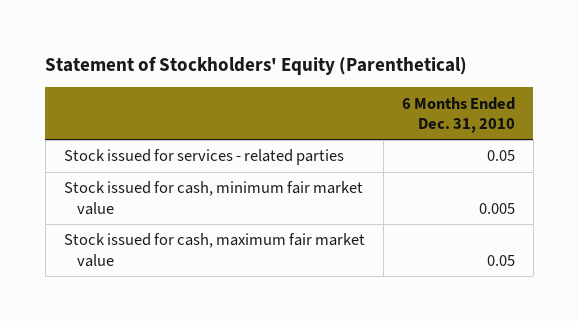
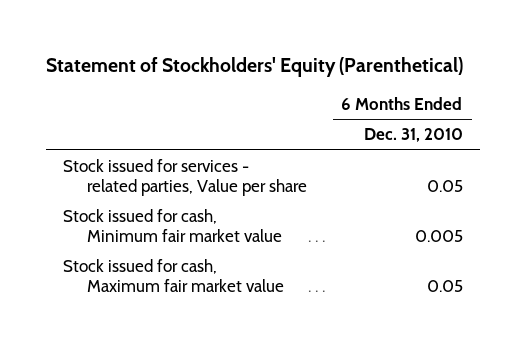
- Stock issued for services - related parties | 0.05
- Stock issued for cash, minimum fair market value | 0.005
- Stock issued for cash, maximum fair market value | 0.05
+ Stock issued for services - related parties, Value per share | 0.05
+ Stock issued for cash, Minimum fair market value | 0.005
+ Stock issued for cash, Maximum fair market value | 0.05

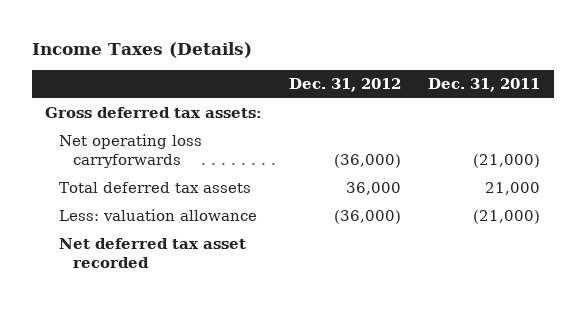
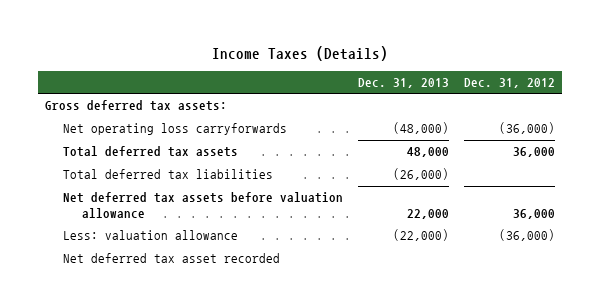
- | Dec. 31, 2012 | Dec. 31, 2011
+ | Dec. 31, 2013 | Dec. 31, 2012
+ Total deferred tax liabilities | (26,000) |
+ Net deferred tax assets before valuation allowance | 22,000 | 36,000

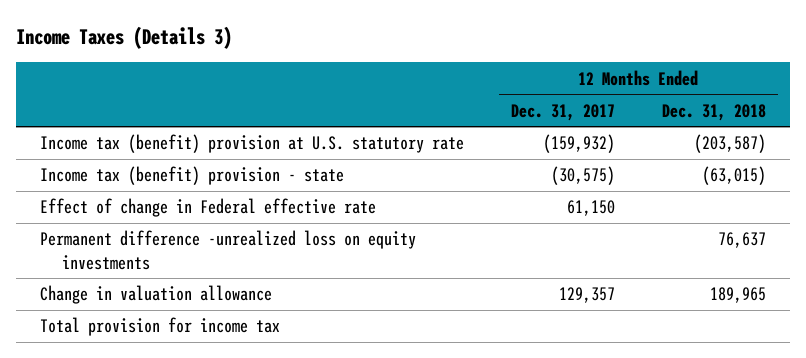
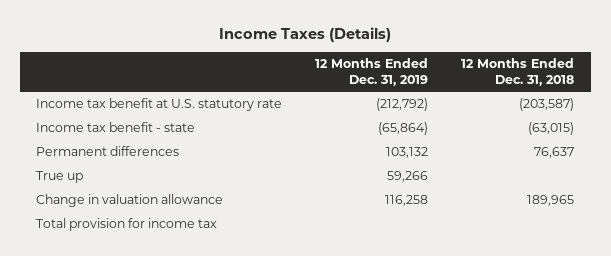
- Income Taxes (Details 3)
+ Income Taxes (Details)
- | 12 Months Ended Dec. 31, 2017 | 12 Months Ended Dec. 31, 2018
+ | 12 Months Ended Dec. 31, 2019 | 12 Months Ended Dec. 31, 2018
- Income tax (benefit) provision at U.S. statutory rate | (159,932) | (203,587)
- Income tax (benefit) provision - state | (30,575) | (63,015)
- Effect of change in Federal effective rate | 61,150 |
- Permanent difference -unrealized loss on equity investments | | 76,637
+ Income tax benefit at U.S. statutory rate | (212,792) | (203,587)
+ Income tax benefit - state | (65,864) | (63,015)
+ Permanent differences | 103,132 | 76,637
+ True up | 59,266 |

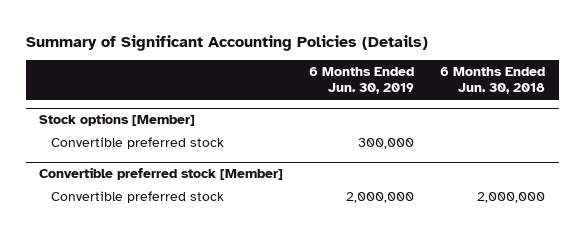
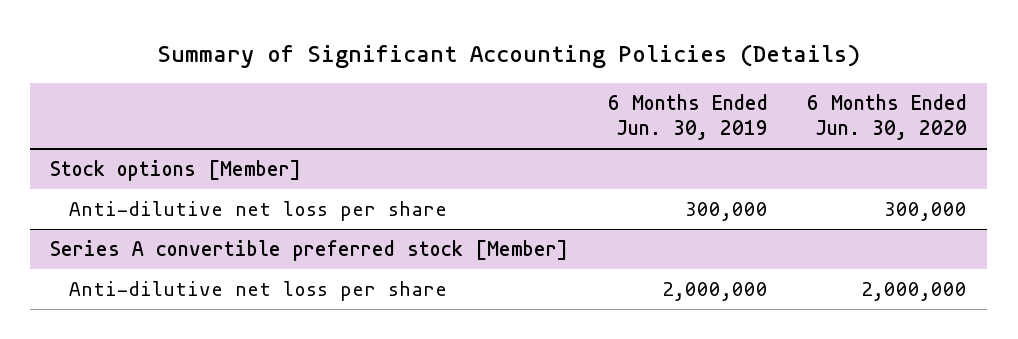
- | 6 Months Ended Jun. 30, 2019 | 6 Months Ended Jun. 30, 2018
+ | 6 Months Ended Jun. 30, 2019 | 6 Months Ended Jun. 30, 2020
@ Stock options [Member]
- Convertible preferred stock | 300,000 |
- Convertible preferred stock [Member]
- Convertible preferred stock | 2,000,000 | 2,000,000
@ Stock options [Member]
+ Anti-dilutive net loss per share | 300,000 | 300,000
+ Series A convertible preferred stock [Member]
+ Anti-dilutive net loss per share | 2,000,000 | 2,000,000

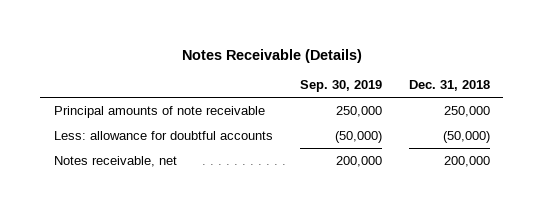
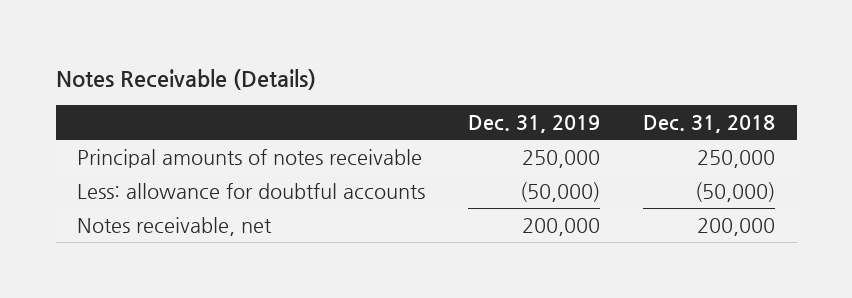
- | Sep. 30, 2019 | Dec. 31, 2018
+ | Dec. 31, 2019 | Dec. 31, 2018
- Principal amounts of note receivable | 250,000 | 250,000
+ Principal amounts of notes receivable | 250,000 | 250,000

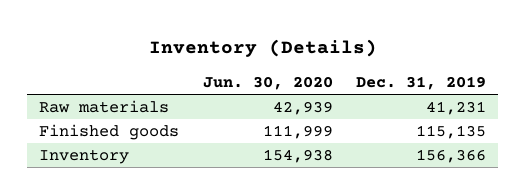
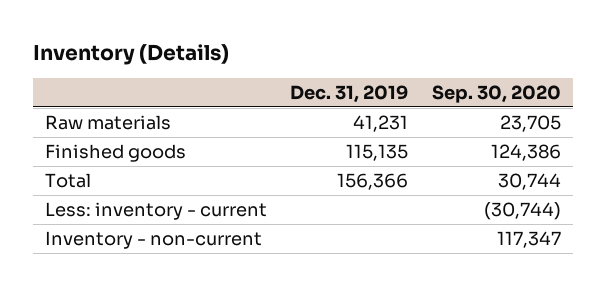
- | Jun. 30, 2020 | Dec. 31, 2019
+ | Dec. 31, 2019 | Sep. 30, 2020
- Inventory | 154,938 | 156,366
+ Total | 156,366 | 30,744
+ Less: inventory - current | | (30,744)
+ Inventory - non-current | | 117,347

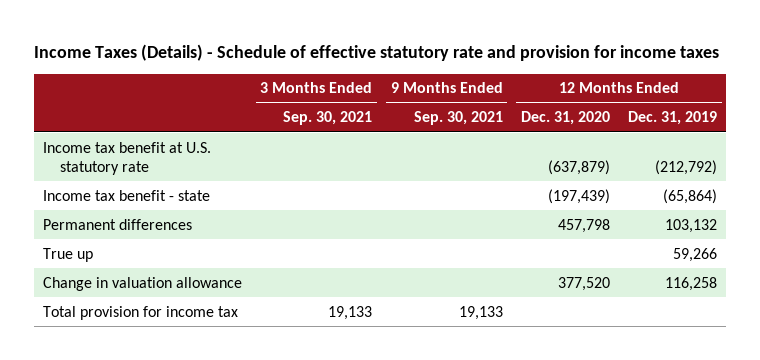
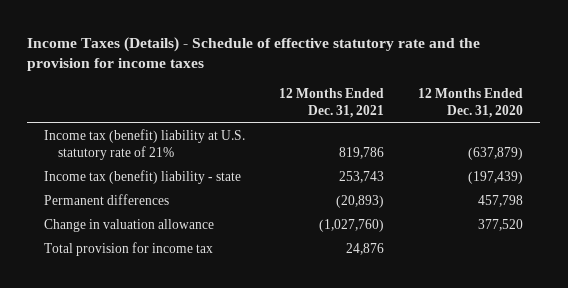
- Income Taxes (Details) - Schedule of effective statutory rate and provision for income taxes
+ Income Taxes (Details) - Schedule of effective statutory rate and the provision for income taxes
- | 3 Months Ended Sep. 30, 2021 | 9 Months Ended Sep. 30, 2021 | 12 Months Ended Dec. 31, 2020 | 12 Months Ended Dec. 31, 2019
+ | 12 Months Ended Dec. 31, 2021 | 12 Months Ended Dec. 31, 2020
- Income tax benefit at U.S. statutory rate | | | (637,879) | (212,792)
- Income tax benefit - state | | | (197,439) | (65,864)
+ Income tax (benefit) liability at U.S. statutory rate of 21% | 819,786 | (637,879)
+ Income tax (benefit) liability - state | 253,743 | (197,439)
- True up | | | | 59,266

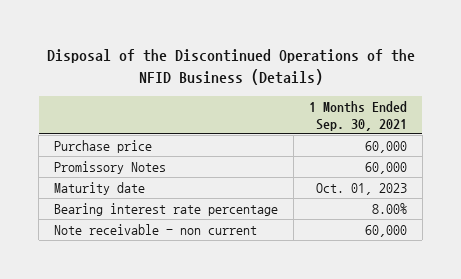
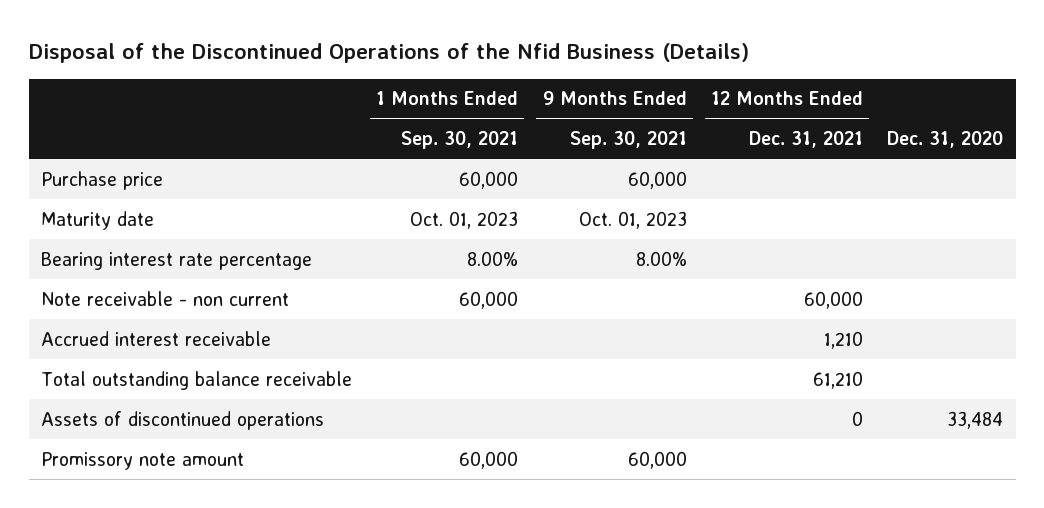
- Disposal of the Discontinued Operations of the NFID Business (Details)
+ Disposal of the Discontinued Operations of the Nfid Business (Details)
- | 1 Months Ended Sep. 30, 2021
+ | 1 Months Ended Sep. 30, 2021 | 9 Months Ended Sep. 30, 2021 | 12 Months Ended Dec. 31, 2021 | Dec. 31, 2020
- Promissory Notes | 60,000
+ Accrued interest receivable | | | 1,210 |
+ Total outstanding balance receivable | | | 61,210 |
+ Assets of discontinued operations | | | 0 | 33,484
+ Promissory note amount | 60,000 | 60,000 | |

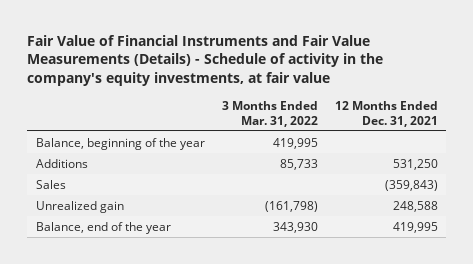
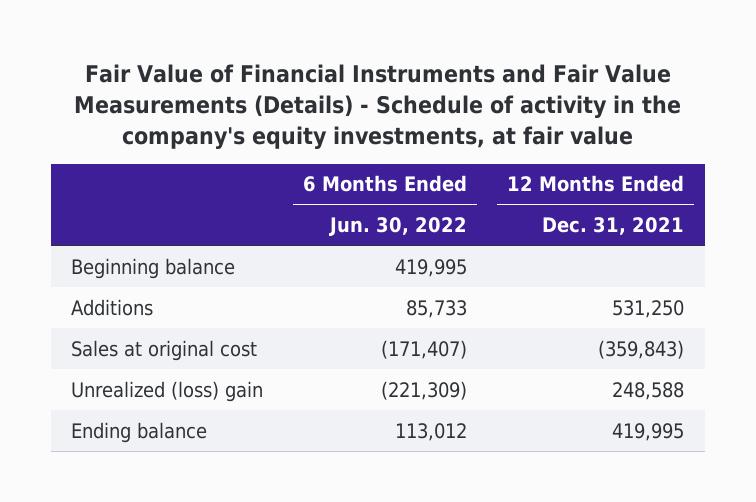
- | 3 Months Ended Mar. 31, 2022 | 12 Months Ended Dec. 31, 2021
+ | 6 Months Ended Jun. 30, 2022 | 12 Months Ended Dec. 31, 2021
- Balance, beginning of the year | 419,995 |
+ Beginning balance | 419,995 |
- Sales | | (359,843)
- Unrealized gain | (161,798) | 248,588
- Balance, end of the year | 343,930 | 419,995
+ Sales at original cost | (171,407) | (359,843)
+ Unrealized (loss) gain | (221,309) | 248,588
+ Ending balance | 113,012 | 419,995

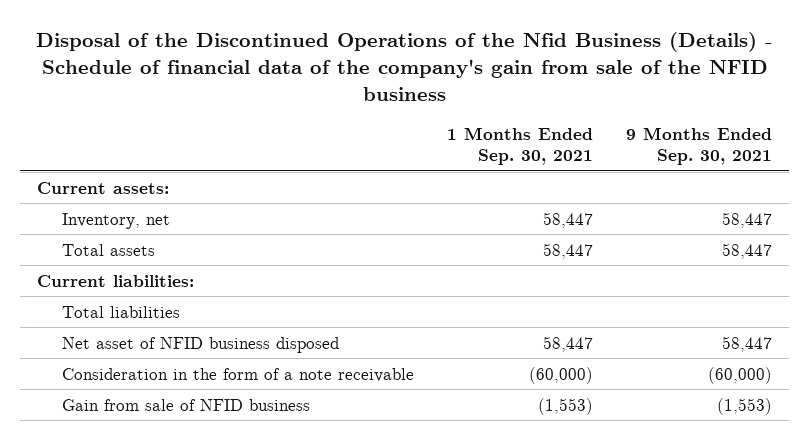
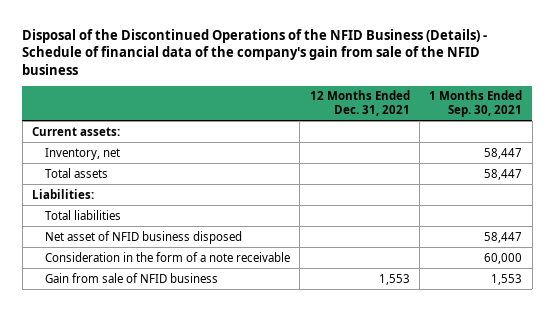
- Disposal of the Discontinued Operations of the Nfid Business (Details) - Schedule of financial data of the company's gain from sale of the NFID business
+ Disposal of the Discontinued Operations of the NFID Business (Details) - Schedule of financial data of the company's gain from sale of the NFID business
- | 1 Months Ended Sep. 30, 2021 | 9 Months Ended Sep. 30, 2021
+ | 12 Months Ended Dec. 31, 2021 | 1 Months Ended Sep. 30, 2021
- Current liabilities:
+ Liabilities:
- Consideration in the form of a note receivable | (60,000) | (60,000)
- Gain from sale of NFID business | (1,553) | (1,553)
+ Consideration in the form of a note receivable | | 60,000
+ Gain from sale of NFID business | 1,553 | 1,553

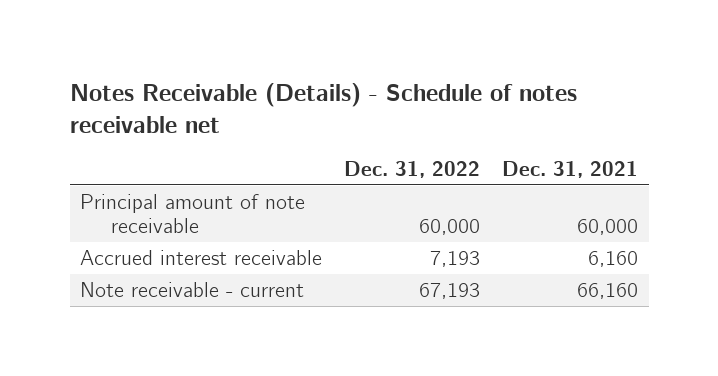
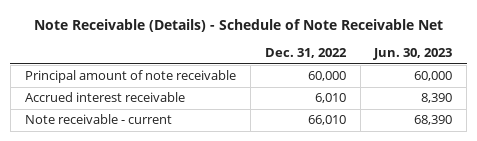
- Notes Receivable (Details) - Schedule of notes receivable net
+ Note Receivable (Details) - Schedule of Note Receivable Net
- | Dec. 31, 2022 | Dec. 31, 2021
+ | Dec. 31, 2022 | Jun. 30, 2023
- Accrued interest receivable | 7,193 | 6,160
- Note receivable - current | 67,193 | 66,160
+ Accrued interest receivable | 6,010 | 8,390
+ Note receivable - current | 66,010 | 68,390

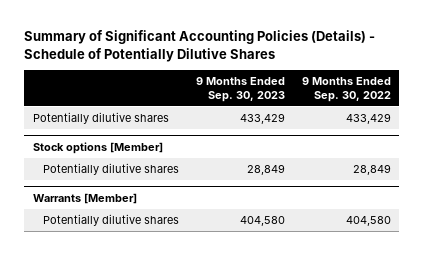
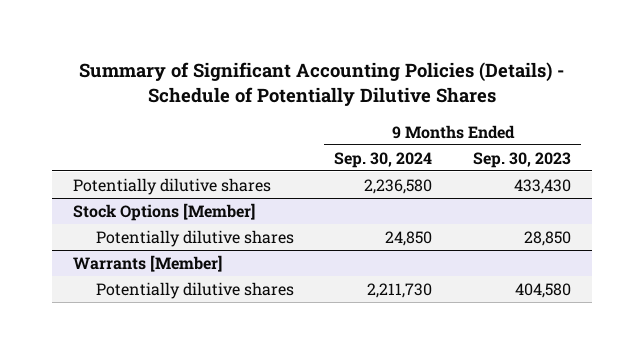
- | 9 Months Ended Sep. 30, 2023 | 9 Months Ended Sep. 30, 2022
+ | 9 Months Ended Sep. 30, 2024 | 9 Months Ended Sep. 30, 2023
- Potentially dilutive shares | 433,429 | 433,429
- Stock options [Member]
- Potentially dilutive shares | 28,849 | 28,849
+ Potentially dilutive shares | 2,236,580 | 433,430
+ Stock Options [Member]
+ Potentially dilutive shares | 24,850 | 28,850

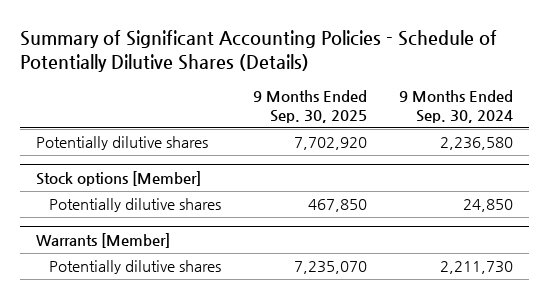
- Summary of Significant Accounting Policies (Details) - Schedule of Potentially Dilutive Shares
+ Summary of Significant Accounting Policies - Schedule of Potentially Dilutive Shares (Details)
- | 9 Months Ended Sep. 30, 2024 | 9 Months Ended Sep. 30, 2023
+ | 9 Months Ended Sep. 30, 2025 | 9 Months Ended Sep. 30, 2024
- Stock Options [Member]
+ Stock options [Member]

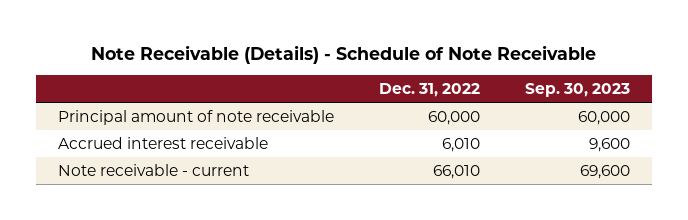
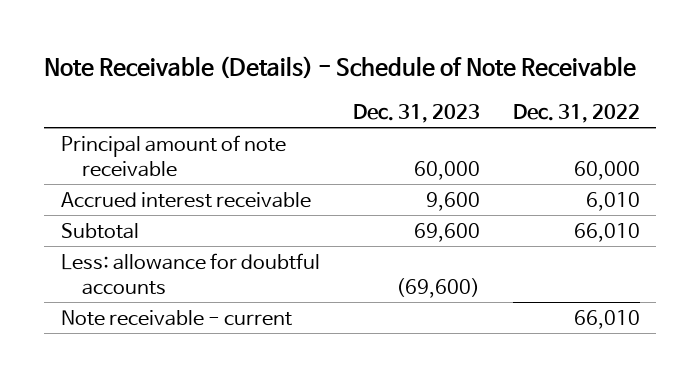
- | Dec. 31, 2022 | Sep. 30, 2023
+ | Dec. 31, 2023 | Dec. 31, 2022
+ Subtotal | 69,600 | 66,010
+ Less: allowance for doubtful accounts | (69,600) |

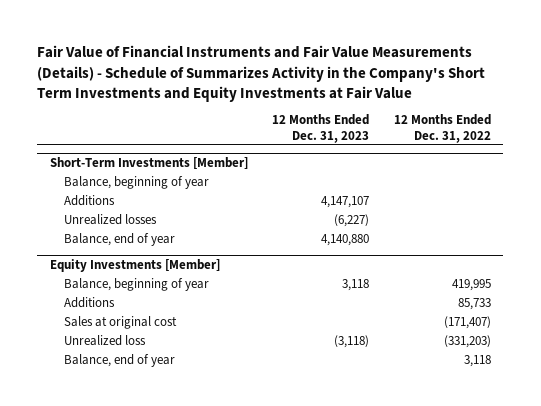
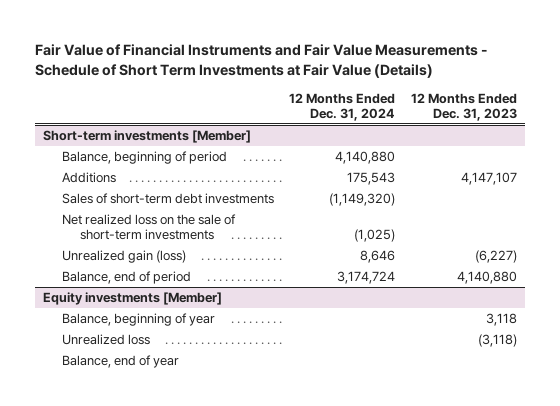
- Fair Value of Financial Instruments and Fair Value Measurements (Details) - Schedule of Summarizes Activity in the Company's Short Term Investments and Equity Investments at Fair Value
+ Fair Value of Financial Instruments and Fair Value Measurements - Schedule of Short Term Investments at Fair Value (Details)
- | 12 Months Ended Dec. 31, 2023 | 12 Months Ended Dec. 31, 2022
+ | 12 Months Ended Dec. 31, 2024 | 12 Months Ended Dec. 31, 2023
- Short-Term Investments [Member]
- Balance, beginning of year
+ Short-term investments [Member]
+ Balance, beginning of period | 4,140,880 |
- Unrealized losses | (6,227) |
- Balance, end of year | 4,140,880 |
- Equity Investments [Member]
+ Sales of short-term debt investments | (1,149,320) |
+ Net realized loss on the sale of short-term investments | (1,025) |
+ Unrealized gain (loss) | 8,646 | (6,227)
+ Balance, end of period | 3,174,724 | 4,140,880
+ Equity investments [Member]
- Additions | | 85,733
- Sales at original cost | | (171,407)

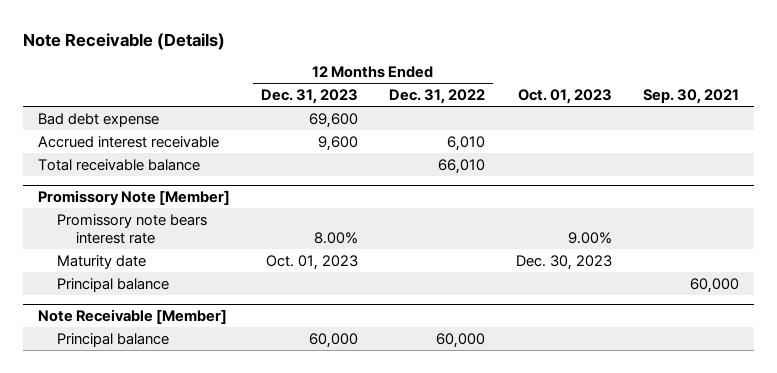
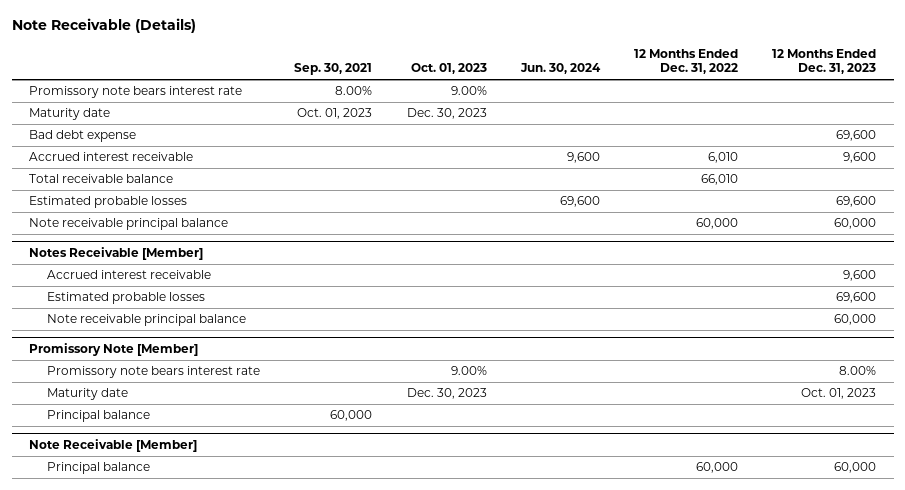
- | 12 Months Ended Dec. 31, 2023 | 12 Months Ended Dec. 31, 2022 | Oct. 01, 2023 | Sep. 30, 2021
+ | Sep. 30, 2021 | Oct. 01, 2023 | Jun. 30, 2024 | 12 Months Ended Dec. 31, 2022 | 12 Months Ended Dec. 31, 2023
+ Promissory note bears interest rate | 8.00% | 9.00% | | |
+ Maturity date | Oct. 01, 2023 | Dec. 30, 2023 | | |
+ Estimated probable losses | | | 69,600 | | 69,600
+ Note receivable principal balance | | | | 60,000 | 60,000
+ Notes Receivable [Member]
+ Accrued interest receivable | | | | | 9,600
+ Estimated probable losses | | | | | 69,600
+ Note receivable principal balance | | | | | 60,000

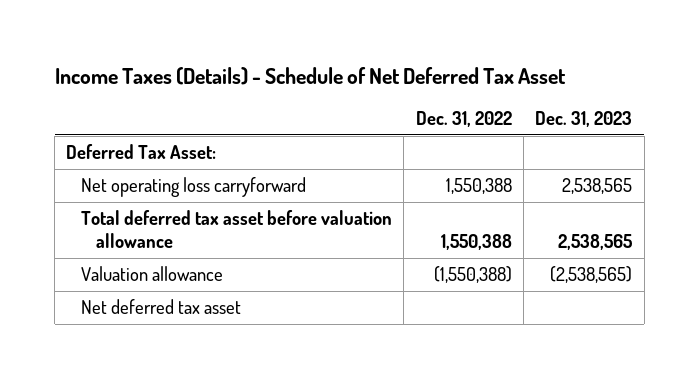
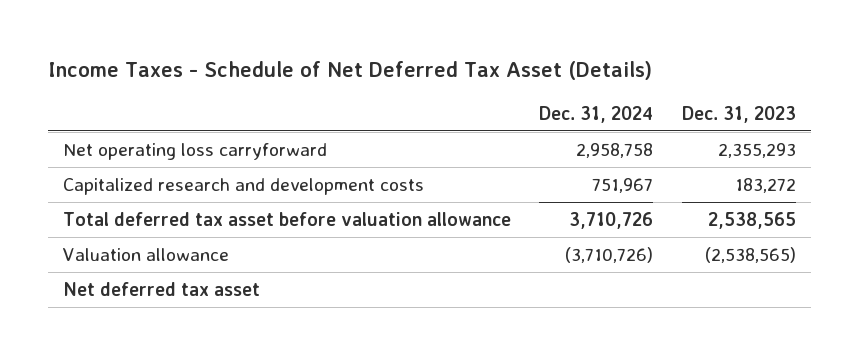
- Income Taxes (Details) - Schedule of Net Deferred Tax Asset
+ Income Taxes - Schedule of Net Deferred Tax Asset (Details)
- | Dec. 31, 2022 | Dec. 31, 2023
+ | Dec. 31, 2024 | Dec. 31, 2023
- Deferred Tax Asset:
- Net operating loss carryforward | 1,550,388 | 2,538,565
+ Net operating loss carryforward | 2,958,758 | 2,355,293
+ Capitalized research and development costs | 751,967 | 183,272

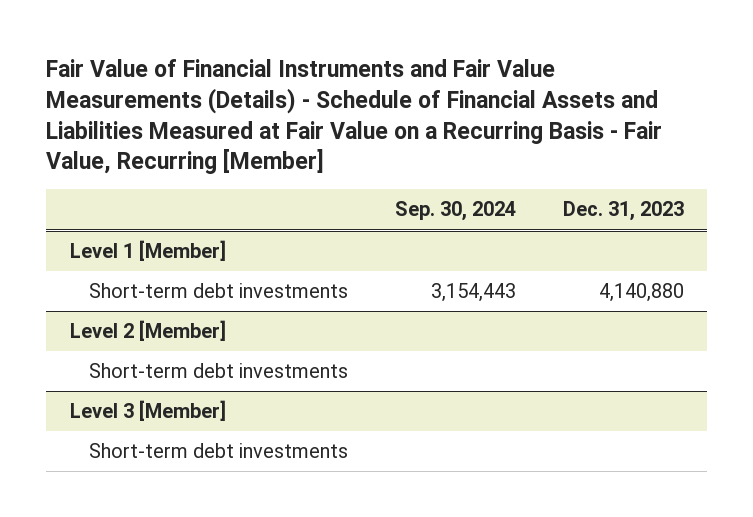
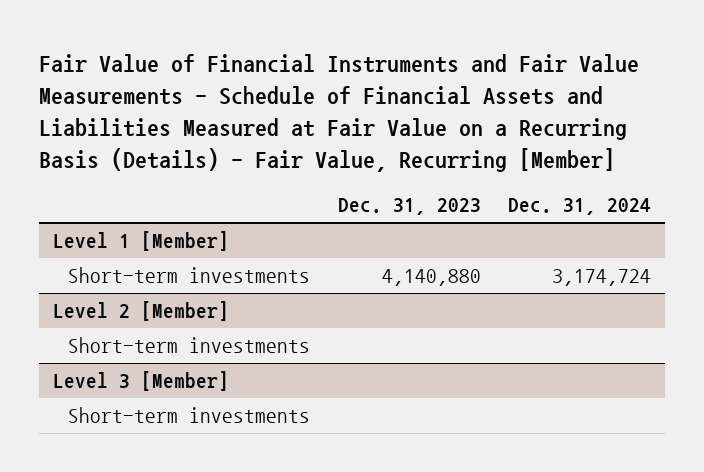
- Fair Value of Financial Instruments and Fair Value Measurements (Details) - Schedule of Financial Assets and Liabilities Measured at Fair Value on a Recurring Basis - Fair Value, Recurring [Member]
+ Fair Value of Financial Instruments and Fair Value Measurements - Schedule of Financial Assets and Liabilities Measured at Fair Value on a Recurring Basis (Details) - Fair Value, Recurring [Member]
- | Sep. 30, 2024 | Dec. 31, 2023
+ | Dec. 31, 2023 | Dec. 31, 2024
@ Level 1 [Member]
- Short-term debt investments | 3,154,443 | 4,140,880
+ Short-term investments | 4,140,880 | 3,174,724
@ Level 2 [Member]
- Short-term debt investments
+ Short-term investments
@ Level 3 [Member]
- Short-term debt investments
+ Short-term investments

